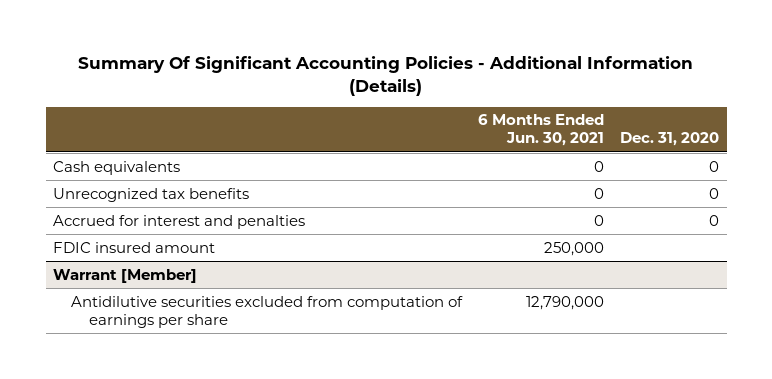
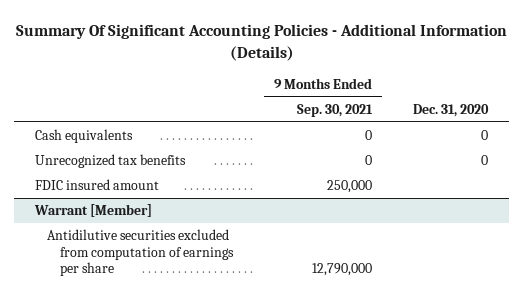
- | 6 Months Ended Jun. 30, 2021 | Dec. 31, 2020
+ | 9 Months Ended Sep. 30, 2021 | Dec. 31, 2020
- Accrued for interest and penalties | 0 | 0

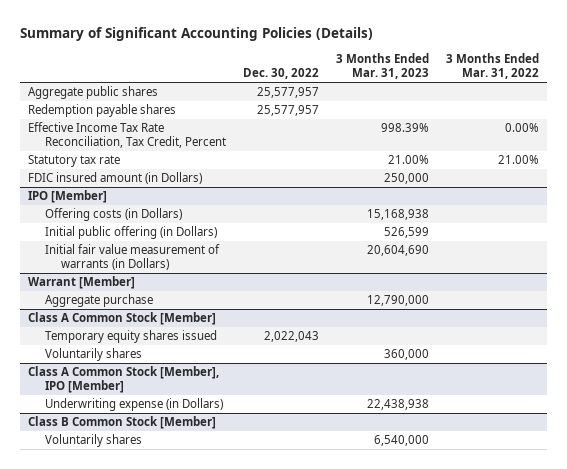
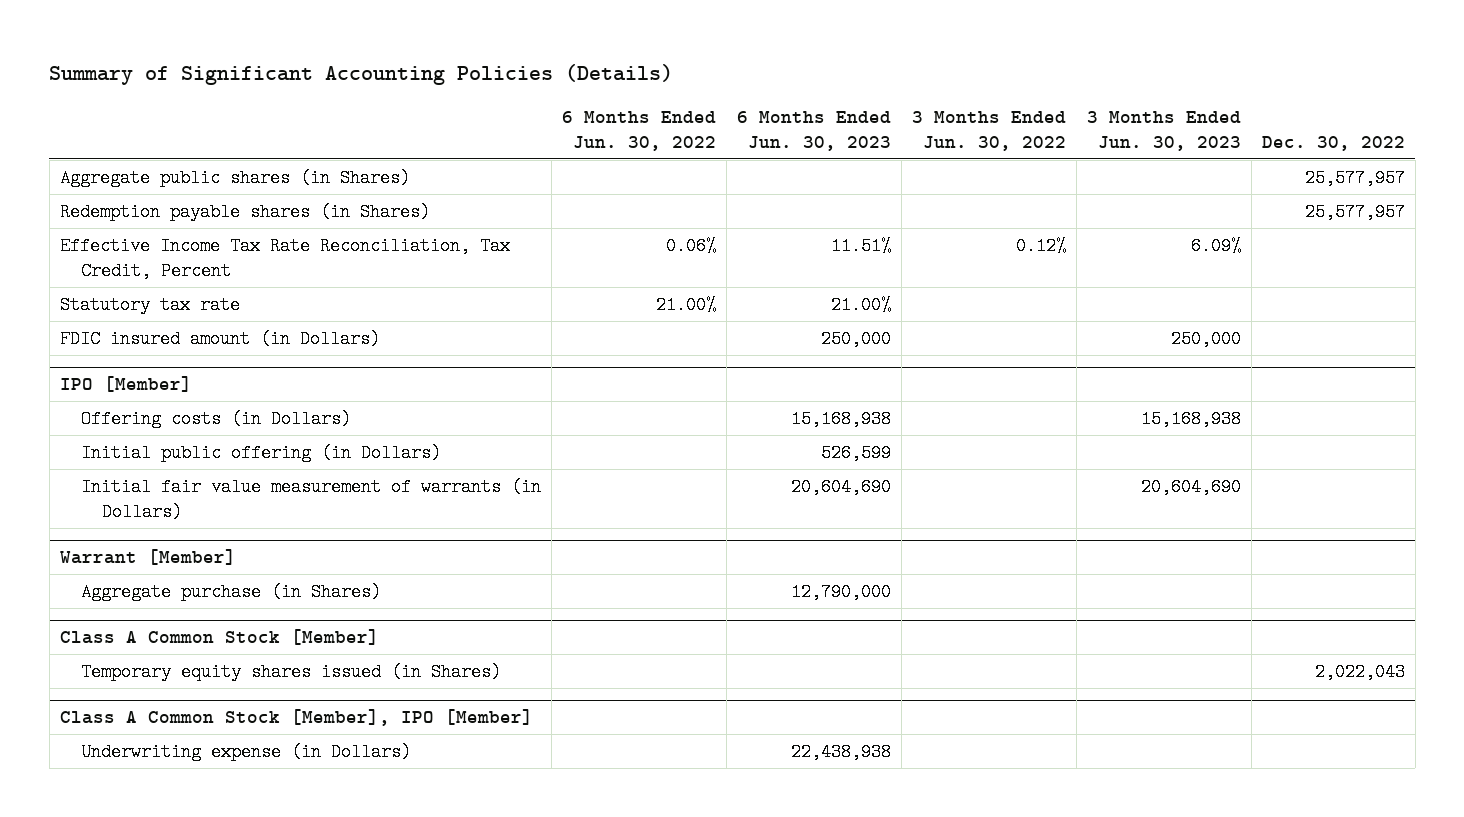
- | Dec. 30, 2022 | 3 Months Ended Mar. 31, 2023 | 3 Months Ended Mar. 31, 2022
+ | 6 Months Ended Jun. 30, 2022 | 6 Months Ended Jun. 30, 2023 | 3 Months Ended Jun. 30, 2022 | 3 Months Ended Jun. 30, 2023 | Dec. 30, 2022
- Aggregate public shares | 25,577,957 | |
- Redemption payable shares | 25,577,957 | |
+ Aggregate public shares (in Shares) | | | | | 25,577,957
+ Redemption payable shares (in Shares) | | | | | 25,577,957
@ Warrant [Member]
- Aggregate purchase | | 12,790,000 |
+ Aggregate purchase (in Shares) | | 12,790,000 | | |
@ Class A Common Stock [Member]
- Temporary equity shares issued | 2,022,043 | |
- Voluntarily shares | | 360,000 |
+ Temporary equity shares issued (in Shares) | | | | | 2,022,043
- Class B Common Stock [Member]
- Voluntarily shares | | 6,540,000 |

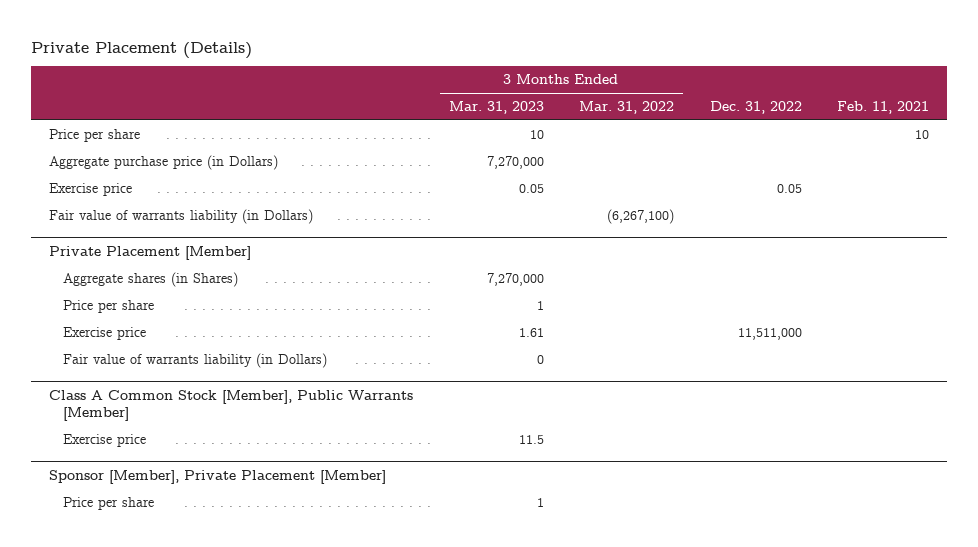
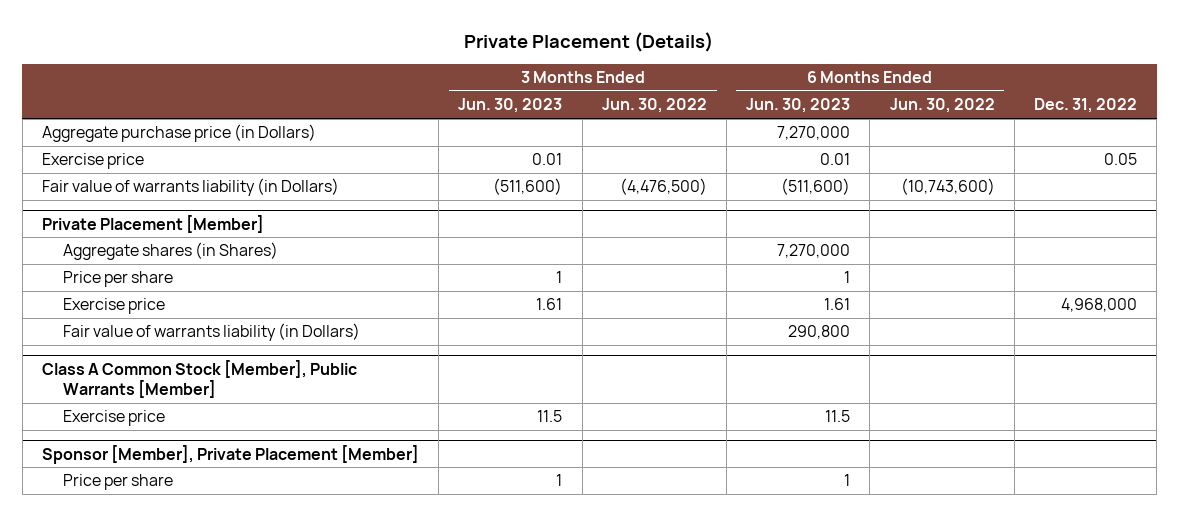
- | 3 Months Ended Mar. 31, 2023 | 3 Months Ended Mar. 31, 2022 | Dec. 31, 2022 | Feb. 11, 2021
+ | 3 Months Ended Jun. 30, 2023 | 3 Months Ended Jun. 30, 2022 | 6 Months Ended Jun. 30, 2023 | 6 Months Ended Jun. 30, 2022 | Dec. 31, 2022
- Price per share | 10 | | | 10
@ Private Placement [Member]
- Exercise price | 1.61 | | 11,511,000 |
+ Exercise price | 1.61 | | 1.61 | | 4,968,000

